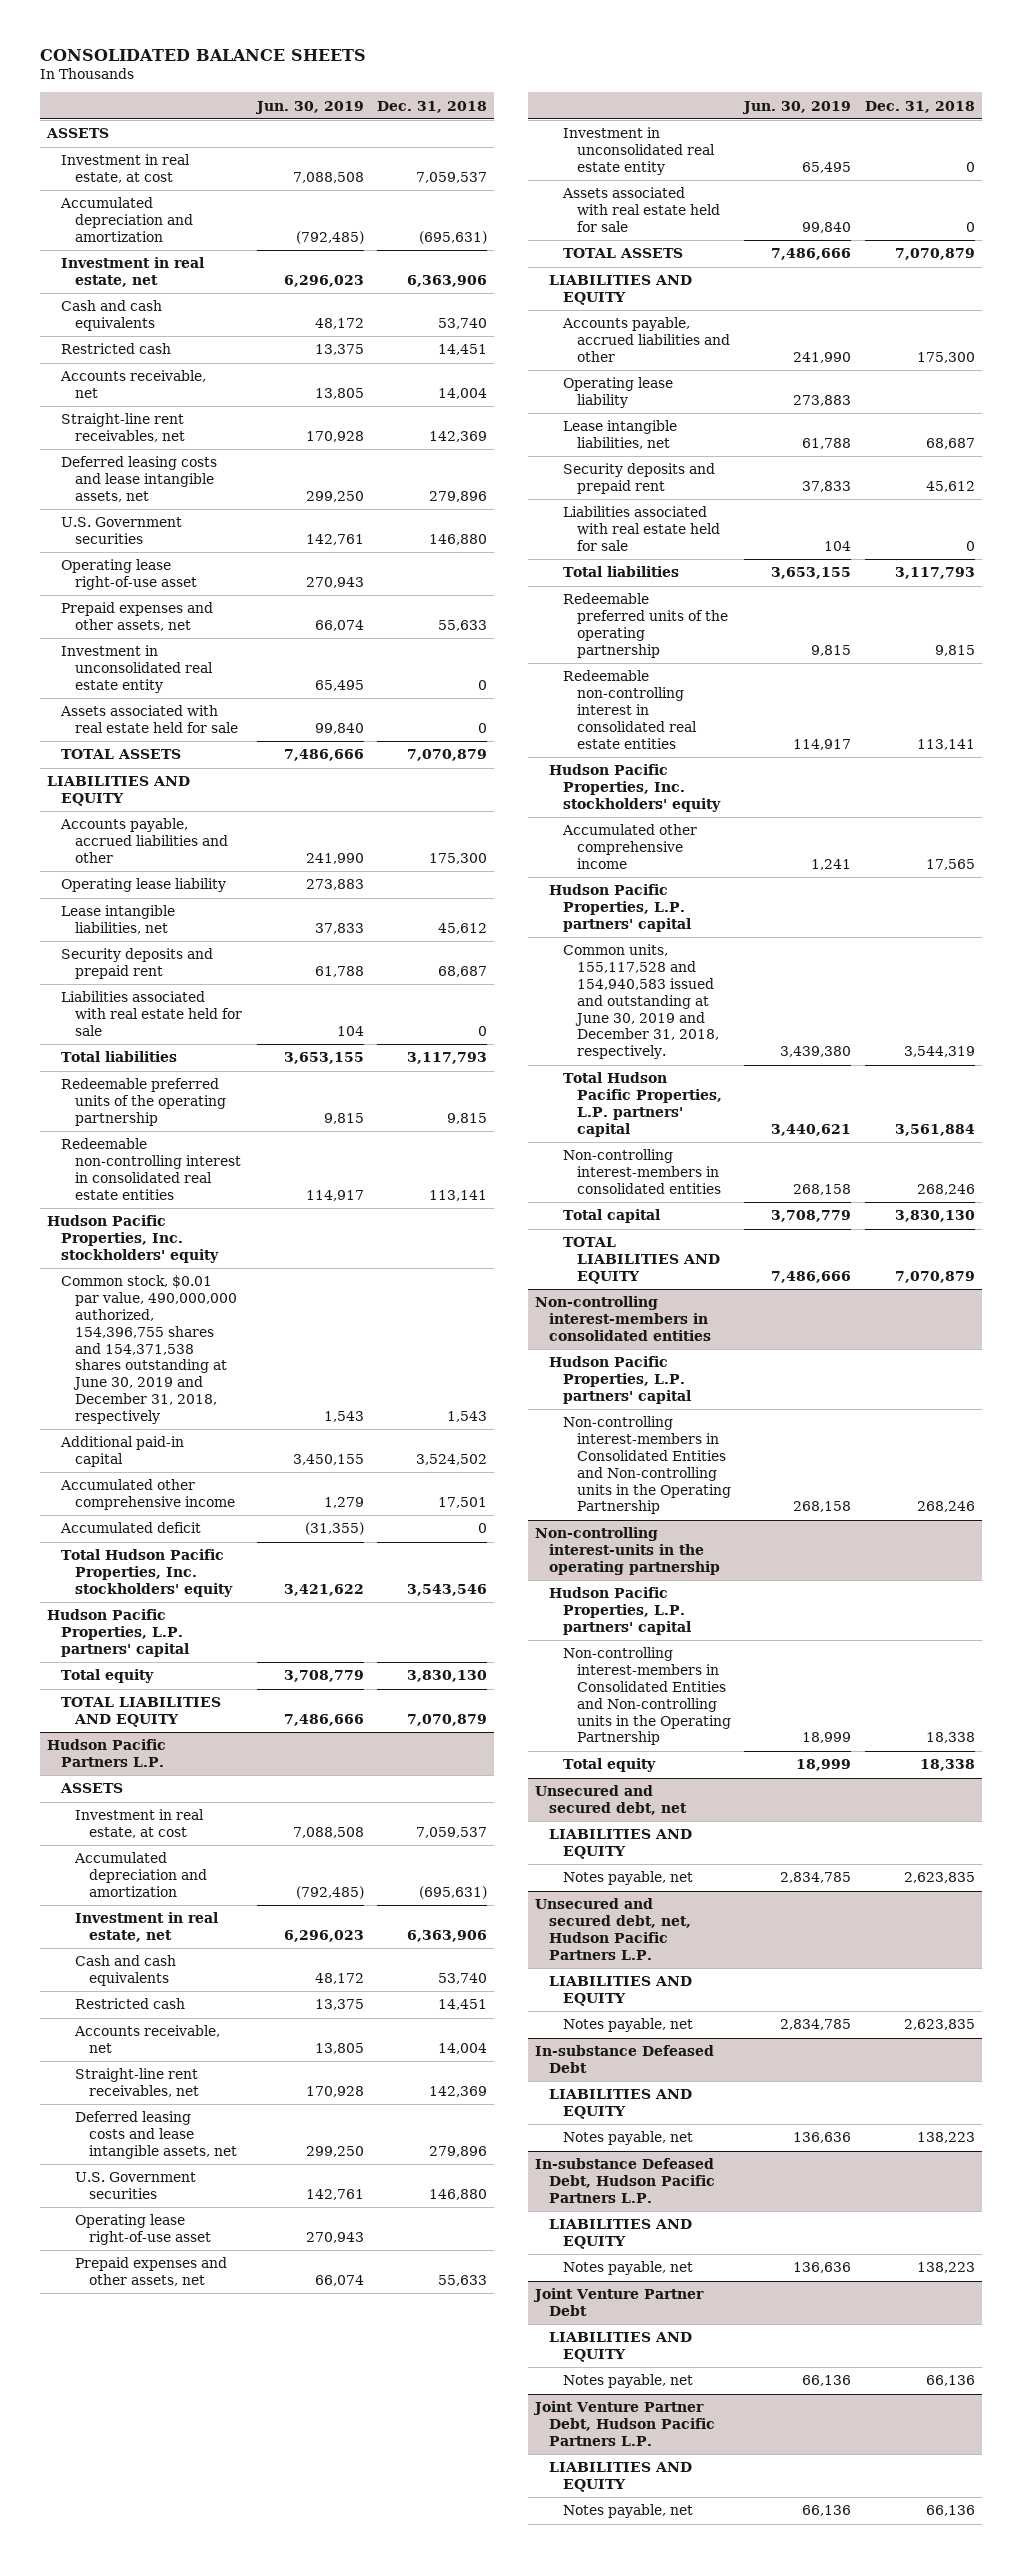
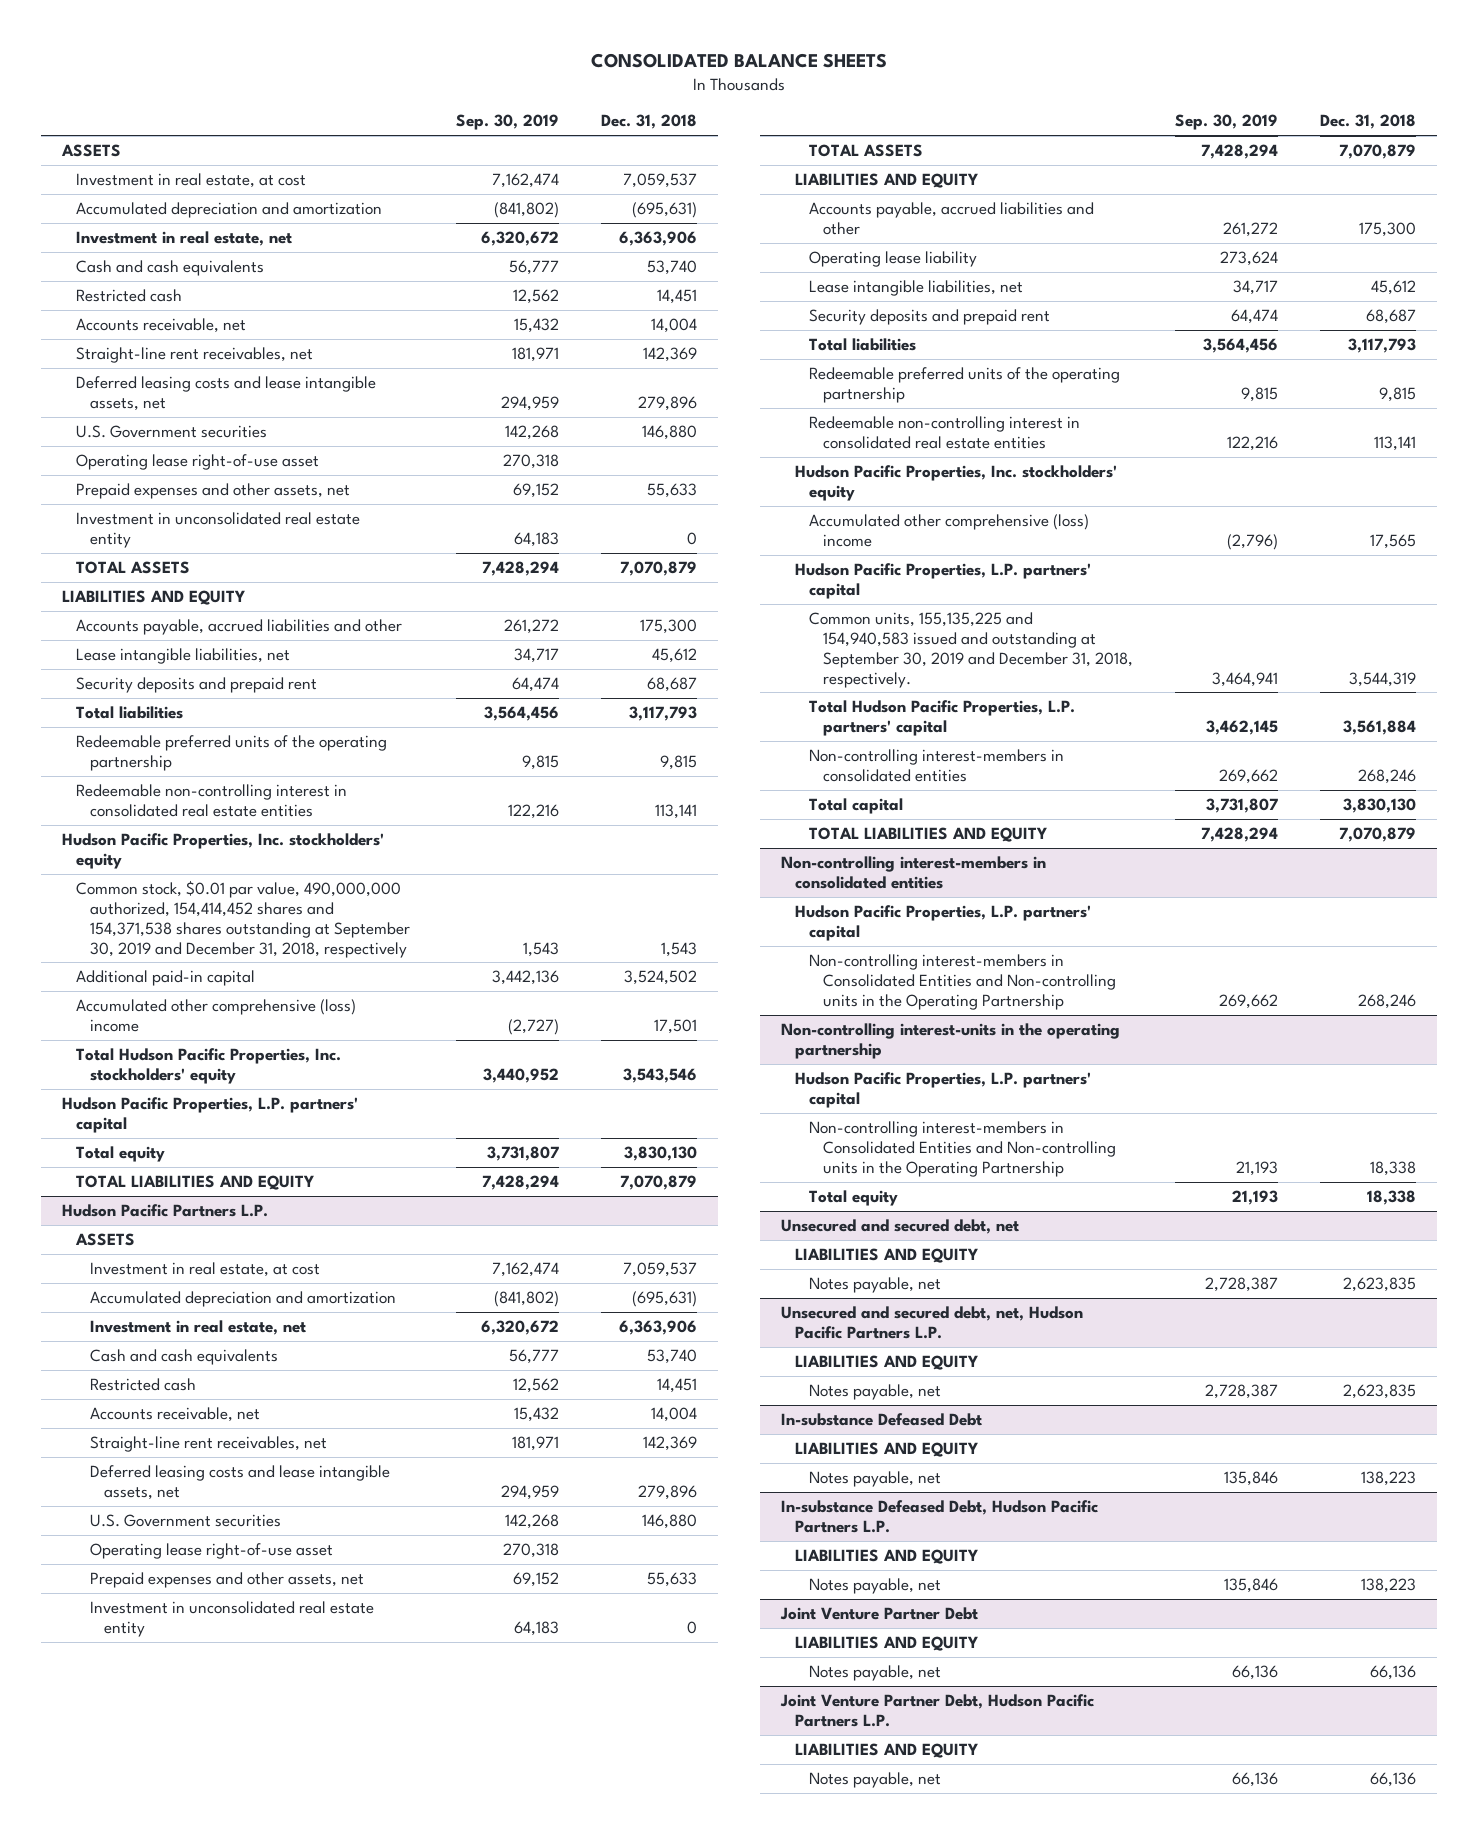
- | Jun. 30, 2019 | Dec. 31, 2018
+ | Sep. 30, 2019 | Dec. 31, 2018
- Assets associated with real estate held for sale | 99,840 | 0
- Operating lease liability | 273,883 |
- Liabilities associated with real estate held for sale | 104 | 0
- Common stock, $0.01 par value, 490,000,000 authorized, 154,396,755 shares and 154,371,538 shares outstanding at June 30, 2019 and December 31, 2018, respectively | 1,543 | 1,543
+ Common stock, $0.01 par value, 490,000,000 authorized, 154,414,452 shares and 154,371,538 shares outstanding at September 30, 2019 and December 31, 2018, respectively | 1,543 | 1,543
- Accumulated other comprehensive income | 1,279 | 17,501
- Accumulated deficit | (31,355) | 0
+ Accumulated other comprehensive (loss) income | (2,727) | 17,501
@ Hudson Pacific Partners L.P.
- Assets associated with real estate held for sale | 99,840 | 0
- Lease intangible liabilities, net | 61,788 | 68,687
- Security deposits and prepaid rent | 37,833 | 45,612
- Liabilities associated with real estate held for sale | 104 | 0
+ Lease intangible liabilities, net | 34,717 | 45,612
+ Security deposits and prepaid rent | 64,474 | 68,687
- Accumulated other comprehensive income | 1,241 | 17,565
+ Accumulated other comprehensive (loss) income | (2,796) | 17,565
- Common units, 155,117,528 and 154,940,583 issued and outstanding at June 30, 2019 and December 31, 2018, respectively. | 3,439,380 | 3,544,319
+ Common units, 155,135,225 and 154,940,583 issued and outstanding at September 30, 2019 and December 31, 2018, respectively. | 3,464,941 | 3,544,319

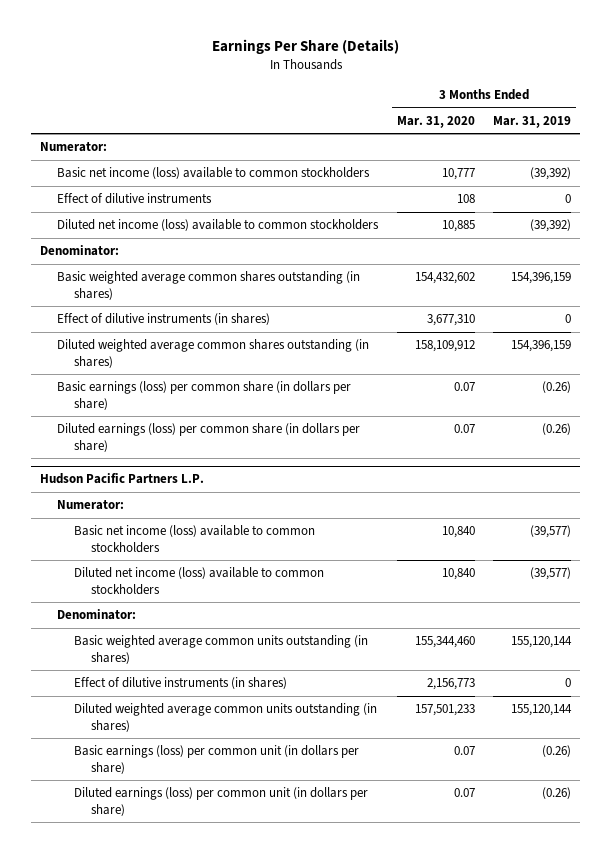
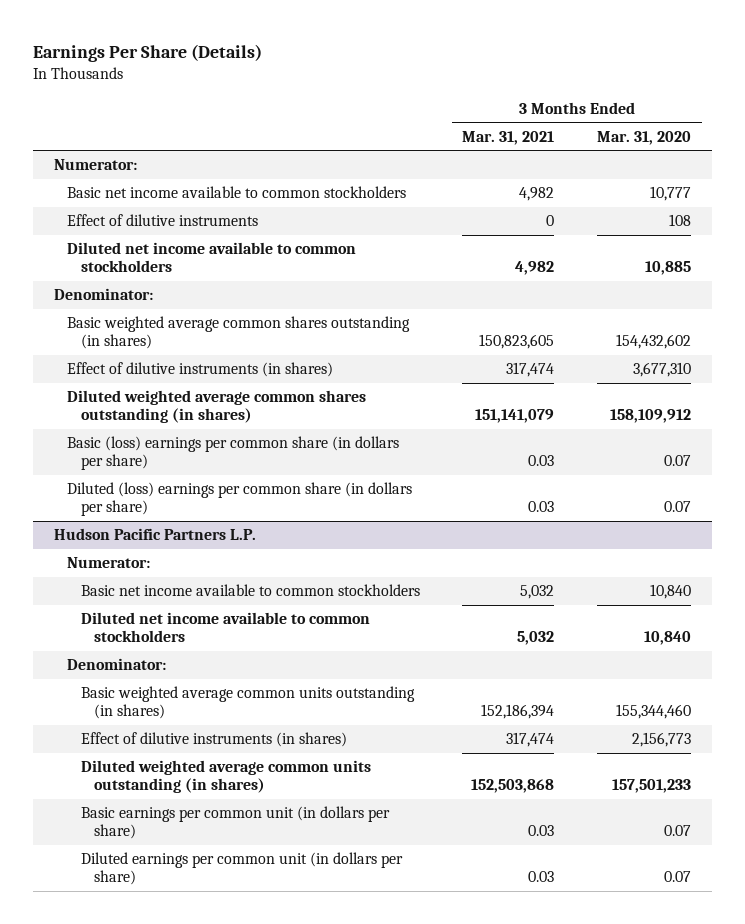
- | 3 Months Ended Mar. 31, 2020 | 3 Months Ended Mar. 31, 2019
+ | 3 Months Ended Mar. 31, 2021 | 3 Months Ended Mar. 31, 2020
- Basic net income (loss) available to common stockholders | 10,777 | (39,392)
+ Basic net income available to common stockholders | 4,982 | 10,777
- Diluted net income (loss) available to common stockholders | 10,885 | (39,392)
+ Diluted net income available to common stockholders | 4,982 | 10,885
- Basic earnings (loss) per common share (in dollars per share) | 0.07 | (0.26)
- Diluted earnings (loss) per common share (in dollars per share) | 0.07 | (0.26)
+ Basic (loss) earnings per common share (in dollars per share) | 0.03 | 0.07
+ Diluted (loss) earnings per common share (in dollars per share) | 0.03 | 0.07
@ Hudson Pacific Partners L.P.
- Basic net income (loss) available to common stockholders | 10,840 | (39,577)
- Diluted net income (loss) available to common stockholders | 10,840 | (39,577)
+ Basic net income available to common stockholders | 5,032 | 10,840
+ Diluted net income available to common stockholders | 5,032 | 10,840
- Basic earnings (loss) per common unit (in dollars per share) | 0.07 | (0.26)
- Diluted earnings (loss) per common unit (in dollars per share) | 0.07 | (0.26)
+ Basic earnings per common unit (in dollars per share) | 0.03 | 0.07
+ Diluted earnings per common unit (in dollars per share) | 0.03 | 0.07

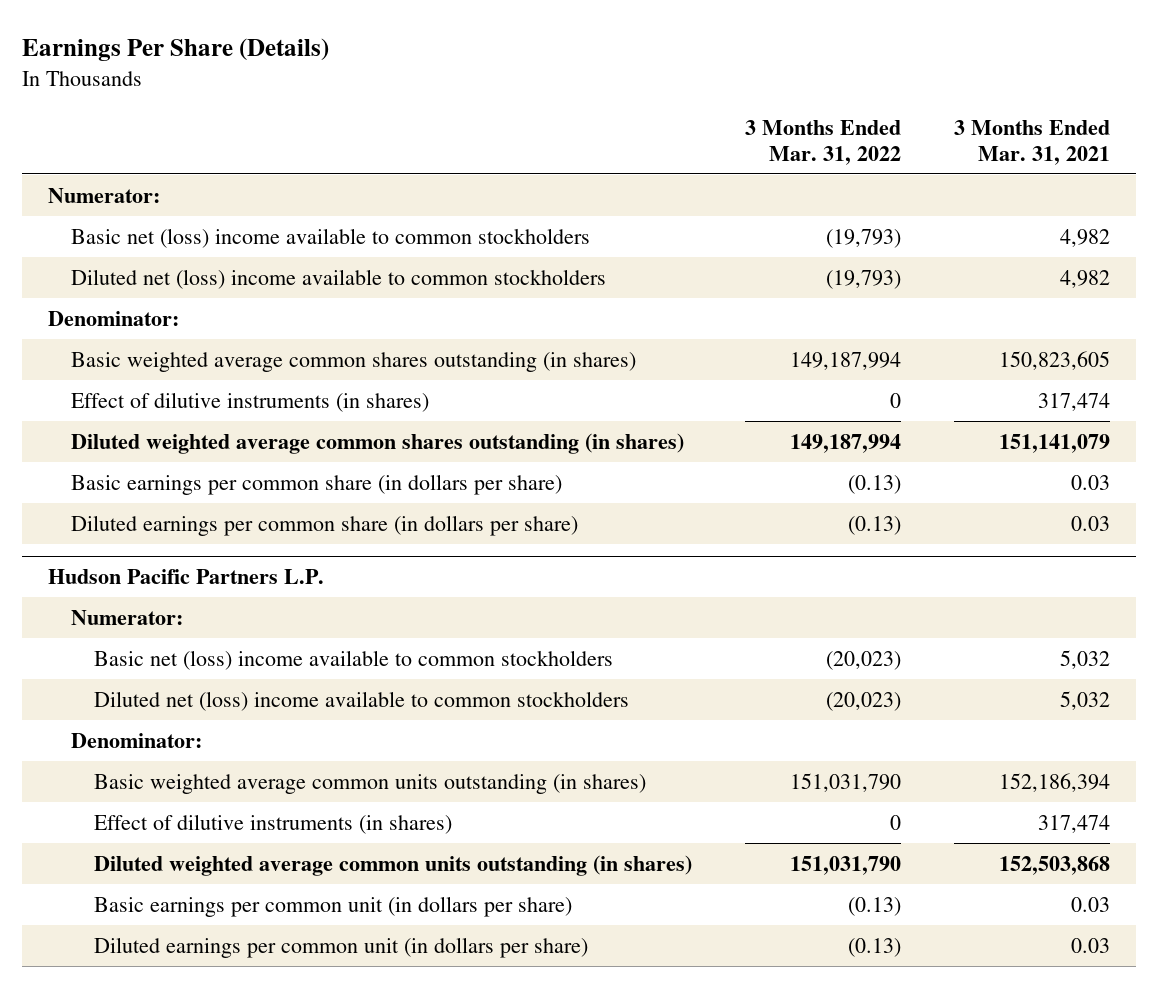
- | 3 Months Ended Mar. 31, 2021 | 3 Months Ended Mar. 31, 2020
+ | 3 Months Ended Mar. 31, 2022 | 3 Months Ended Mar. 31, 2021
- Basic net income available to common stockholders | 4,982 | 10,777
- Effect of dilutive instruments | 0 | 108
- Diluted net income available to common stockholders | 4,982 | 10,885
+ Basic net (loss) income available to common stockholders | (19,793) | 4,982
+ Diluted net (loss) income available to common stockholders | (19,793) | 4,982
- Basic (loss) earnings per common share (in dollars per share) | 0.03 | 0.07
- Diluted (loss) earnings per common share (in dollars per share) | 0.03 | 0.07
+ Basic earnings per common share (in dollars per share) | (0.13) | 0.03
+ Diluted earnings per common share (in dollars per share) | (0.13) | 0.03
@ Hudson Pacific Partners L.P.
- Basic net income available to common stockholders | 5,032 | 10,840
- Diluted net income available to common stockholders | 5,032 | 10,840
+ Basic net (loss) income available to common stockholders | (20,023) | 5,032
+ Diluted net (loss) income available to common stockholders | (20,023) | 5,032

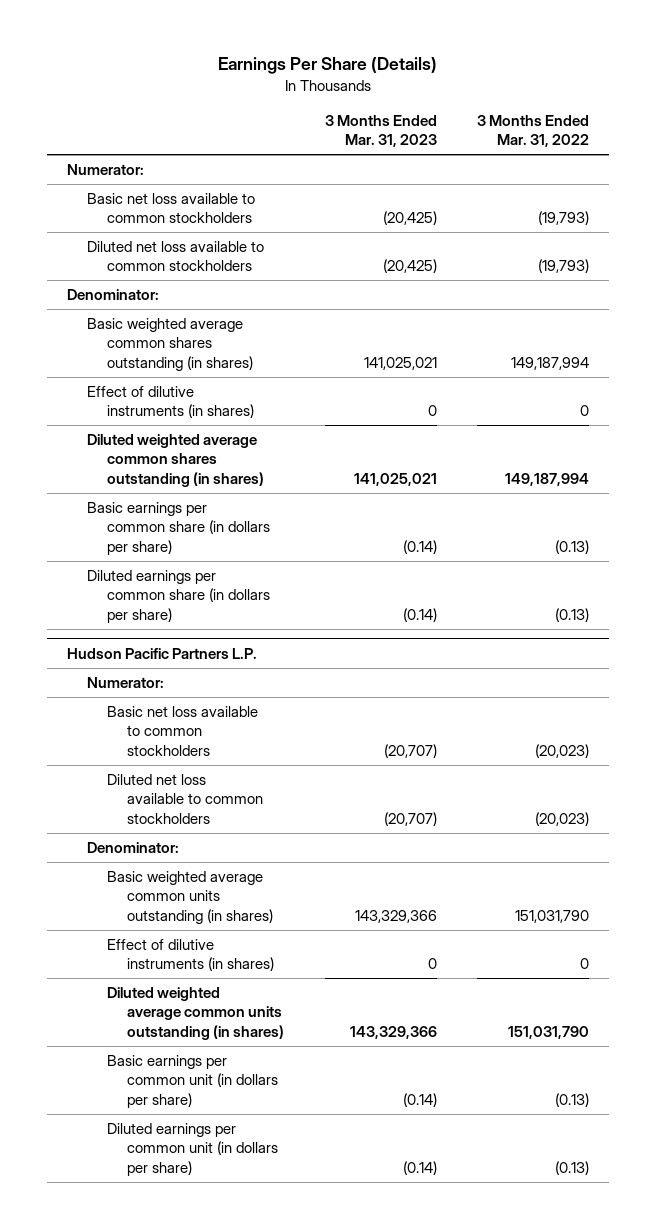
- | 3 Months Ended Mar. 31, 2022 | 3 Months Ended Mar. 31, 2021
+ | 3 Months Ended Mar. 31, 2023 | 3 Months Ended Mar. 31, 2022
- Basic net (loss) income available to common stockholders | (19,793) | 4,982
- Diluted net (loss) income available to common stockholders | (19,793) | 4,982
+ Basic net loss available to common stockholders | (20,425) | (19,793)
+ Diluted net loss available to common stockholders | (20,425) | (19,793)
@ Hudson Pacific Partners L.P.
- Basic net (loss) income available to common stockholders | (20,023) | 5,032
- Diluted net (loss) income available to common stockholders | (20,023) | 5,032
+ Basic net loss available to common stockholders | (20,707) | (20,023)
+ Diluted net loss available to common stockholders | (20,707) | (20,023)

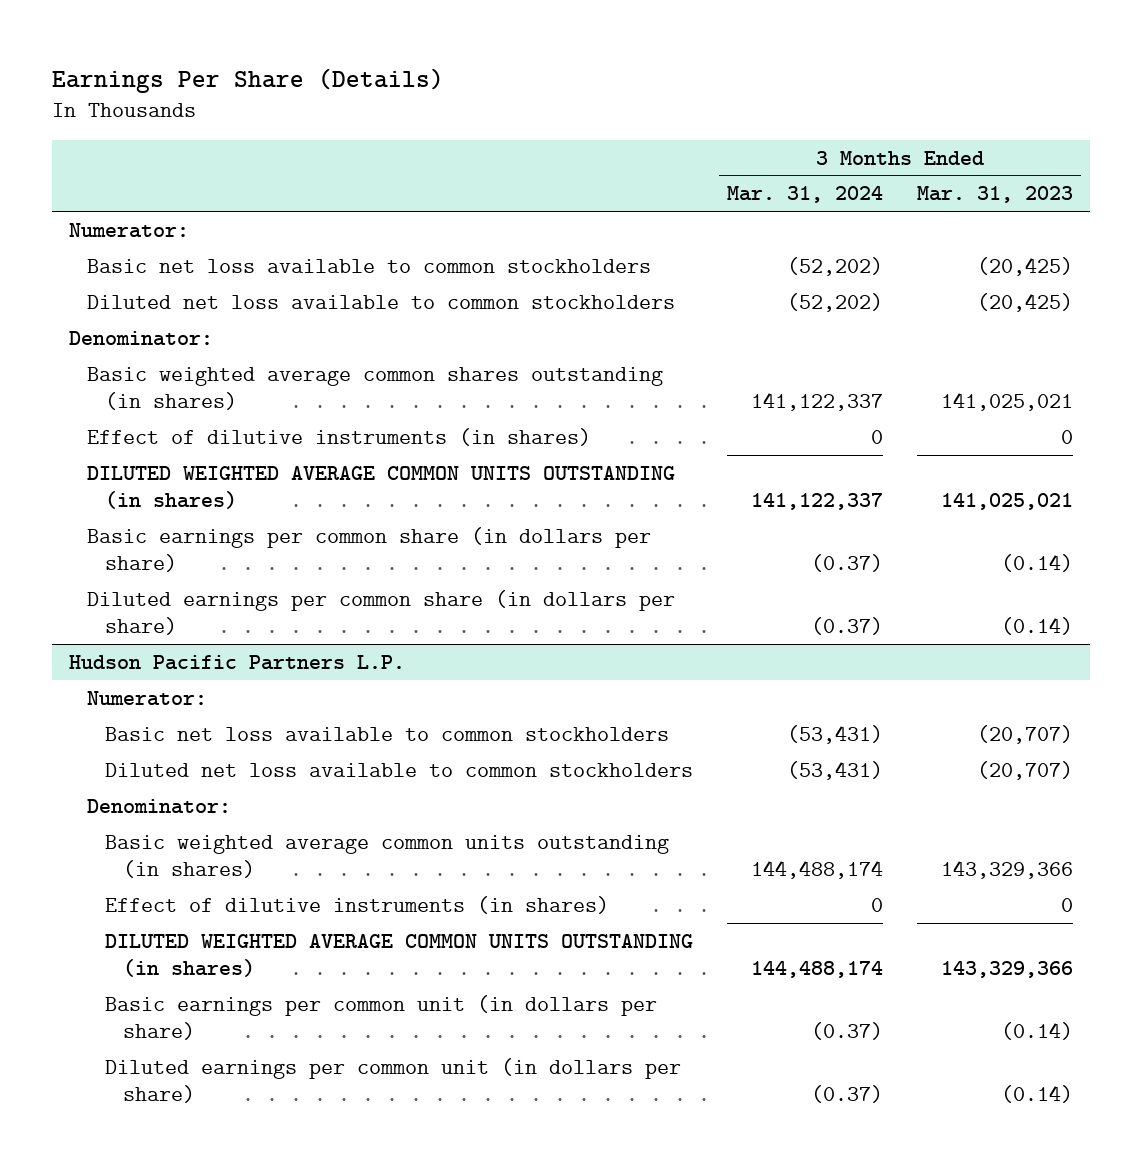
- | 3 Months Ended Mar. 31, 2023 | 3 Months Ended Mar. 31, 2022
+ | 3 Months Ended Mar. 31, 2024 | 3 Months Ended Mar. 31, 2023
- Diluted weighted average common shares outstanding (in shares) | 141,025,021 | 149,187,994
+ DILUTED WEIGHTED AVERAGE COMMON UNITS OUTSTANDING (in shares) | 141,122,337 | 141,025,021
@ Hudson Pacific Partners L.P.
- Diluted weighted average common units outstanding (in shares) | 143,329,366 | 151,031,790
+ DILUTED WEIGHTED AVERAGE COMMON UNITS OUTSTANDING (in shares) | 144,488,174 | 143,329,366

